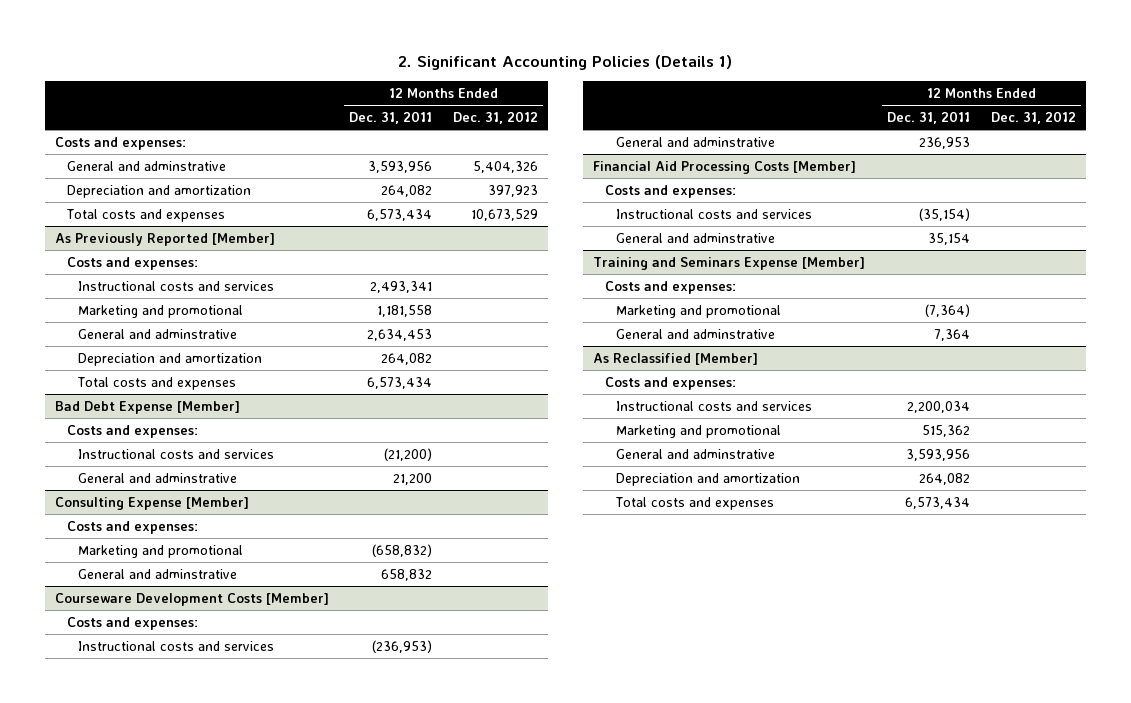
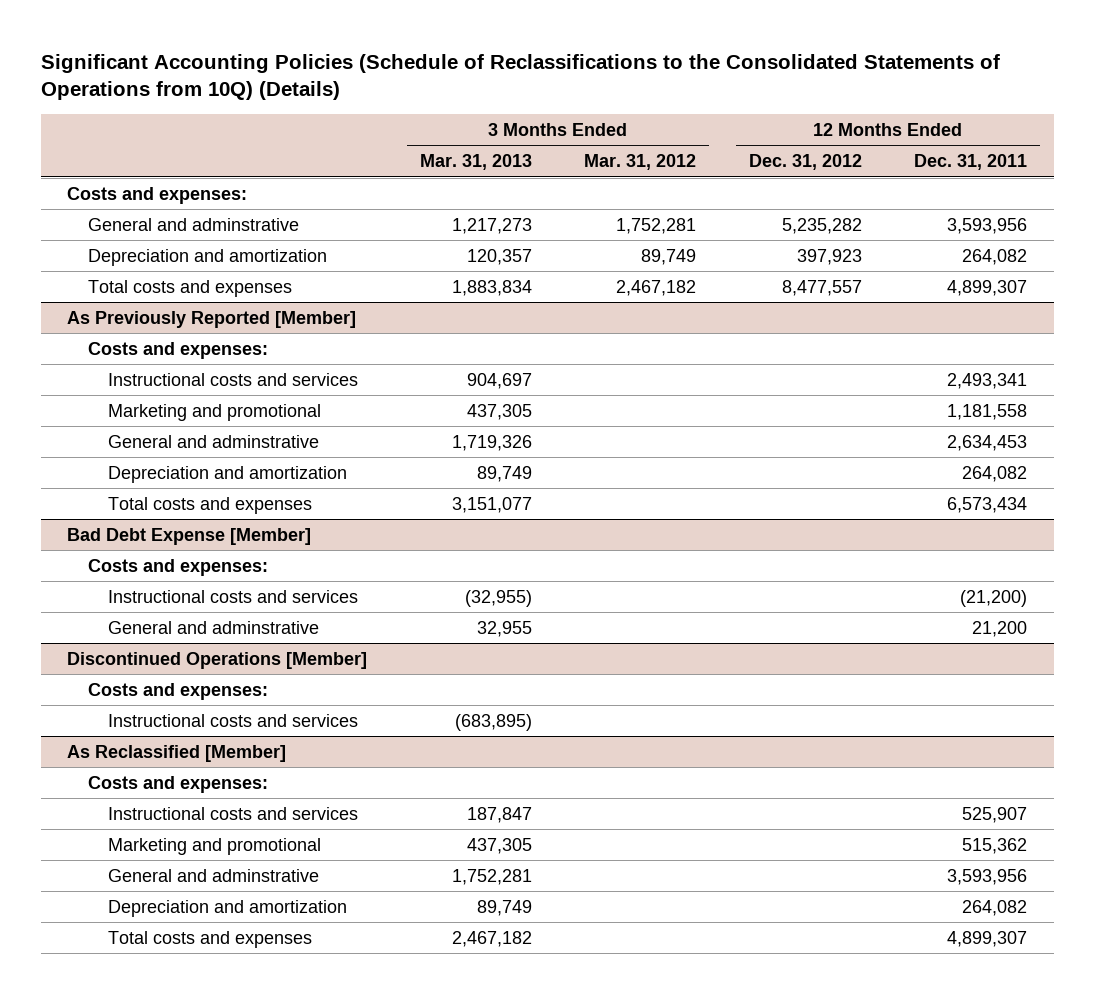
- 2. Significant Accounting Policies (Details 1)
+ Significant Accounting Policies (Schedule of Reclassifications to the Consolidated Statements of Operations from 10Q) (Details)
- | 12 Months Ended Dec. 31, 2011 | 12 Months Ended Dec. 31, 2012
+ | 3 Months Ended Mar. 31, 2013 | 3 Months Ended Mar. 31, 2012 | 12 Months Ended Dec. 31, 2012 | 12 Months Ended Dec. 31, 2011
- General and adminstrative | 3,593,956 | 5,404,326
+ General and adminstrative | 1,217,273 | 1,752,281 | 5,235,282 | 3,593,956
- Total costs and expenses | 6,573,434 | 10,673,529
+ Total costs and expenses | 1,883,834 | 2,467,182 | 8,477,557 | 4,899,307
- Consulting Expense [Member]
- Costs and expenses:
- Marketing and promotional | (658,832) |
- General and adminstrative | 658,832 |
- Courseware Development Costs [Member]
- Costs and expenses:
- Instructional costs and services | (236,953) |
- General and adminstrative | 236,953 |
- Financial Aid Processing Costs [Member]
- Costs and expenses:
- Instructional costs and services | (35,154) |
- General and adminstrative | 35,154 |
- Training and Seminars Expense [Member]
+ Discontinued Operations [Member]
- Marketing and promotional | (7,364) |
- General and adminstrative | 7,364 |
+ Instructional costs and services | (683,895) | | |
@ As Reclassified [Member]
- Instructional costs and services | 2,200,034 |
+ Instructional costs and services | 187,847 | | | 525,907
- Total costs and expenses | 6,573,434 |
+ Total costs and expenses | 2,467,182 | | | 4,899,307

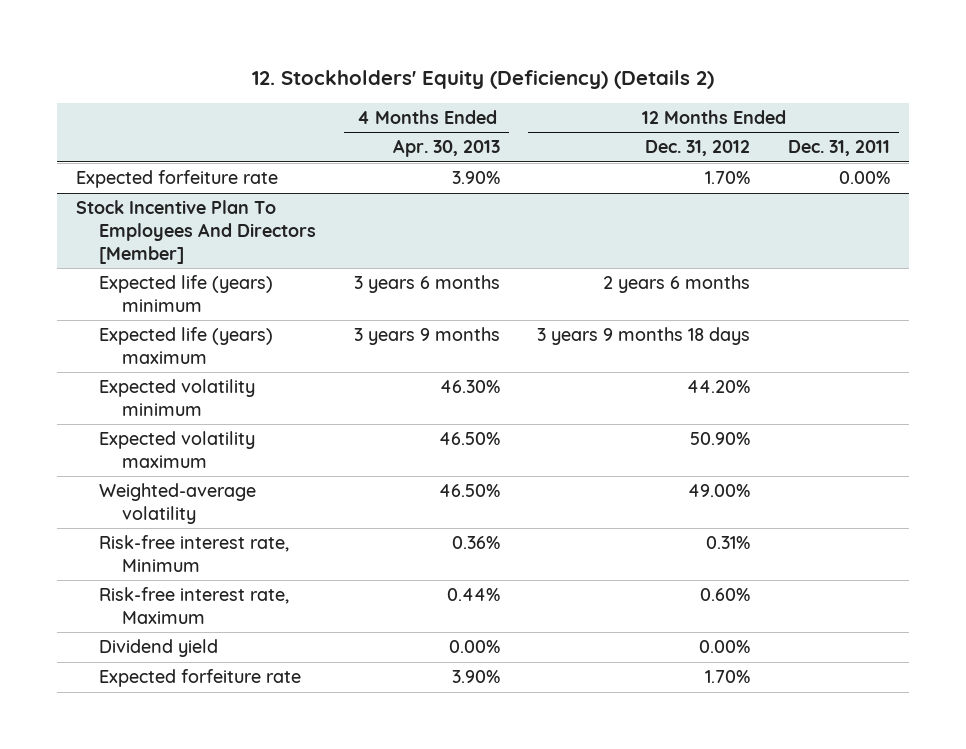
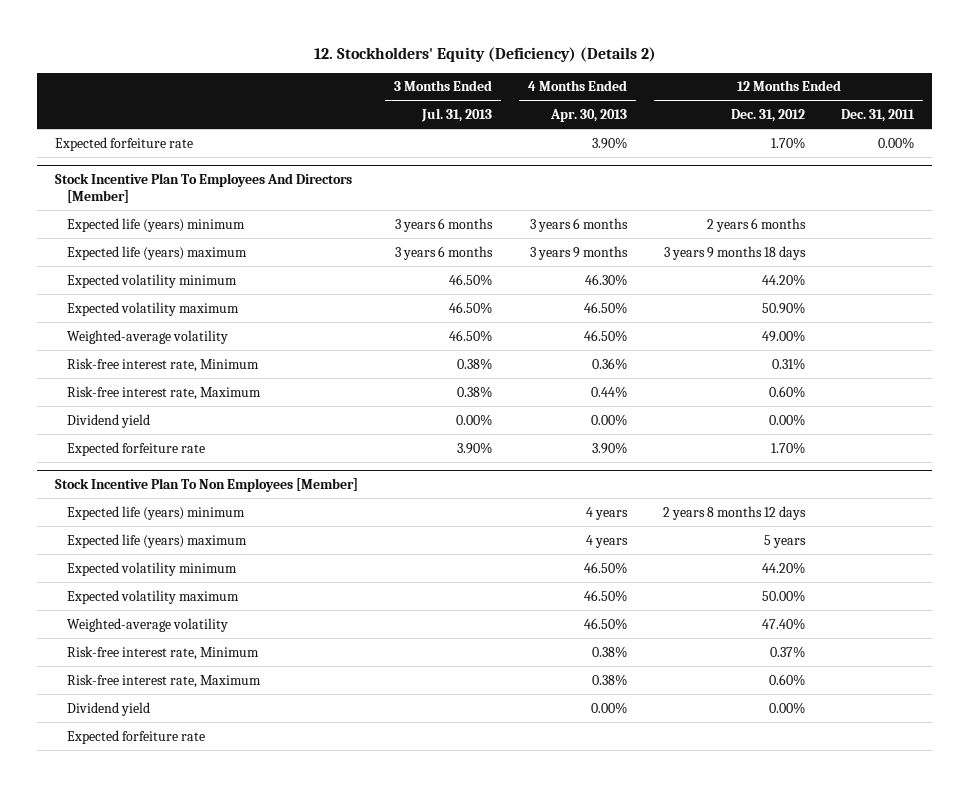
- | 4 Months Ended Apr. 30, 2013 | 12 Months Ended Dec. 31, 2012 | 12 Months Ended Dec. 31, 2011
+ | 3 Months Ended Jul. 31, 2013 | 4 Months Ended Apr. 30, 2013 | 12 Months Ended Dec. 31, 2012 | 12 Months Ended Dec. 31, 2011
+ Stock Incentive Plan To Non Employees [Member]
+ Expected life (years) minimum | | 4 years | 2 years 8 months 12 days |
+ Expected life (years) maximum | | 4 years | 5 years |
+ Expected volatility minimum | | 46.50% | 44.20% |
+ Expected volatility maximum | | 46.50% | 50.00% |
+ Weighted-average volatility | | 46.50% | 47.40% |
+ Risk-free interest rate, Minimum | | 0.38% | 0.37% |
+ Risk-free interest rate, Maximum | | 0.38% | 0.60% |
+ Dividend yield | | 0.00% | 0.00% |
+ Expected forfeiture rate

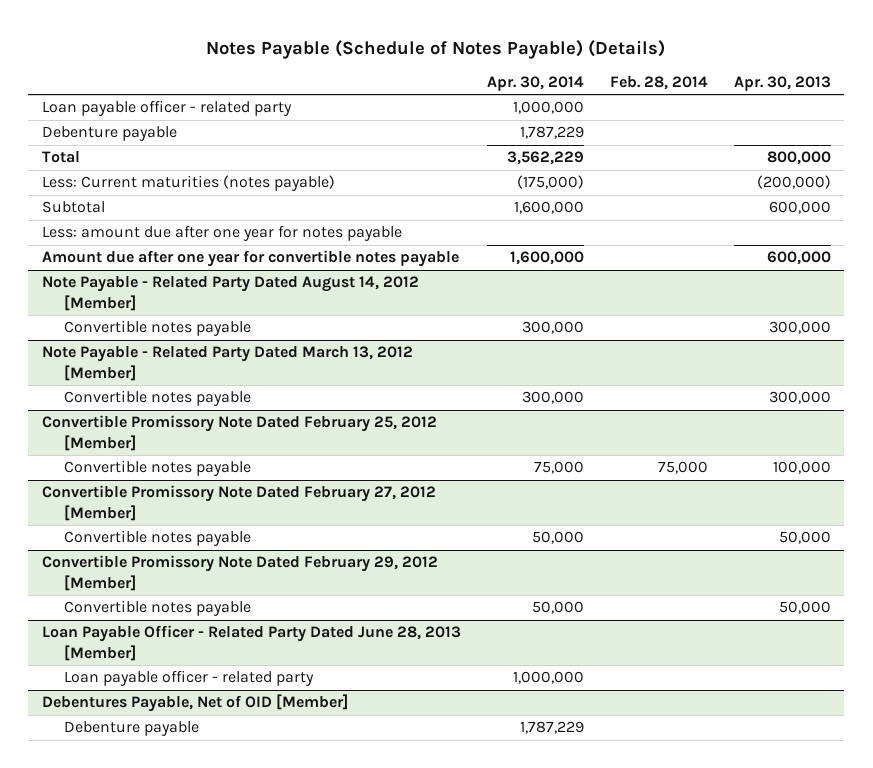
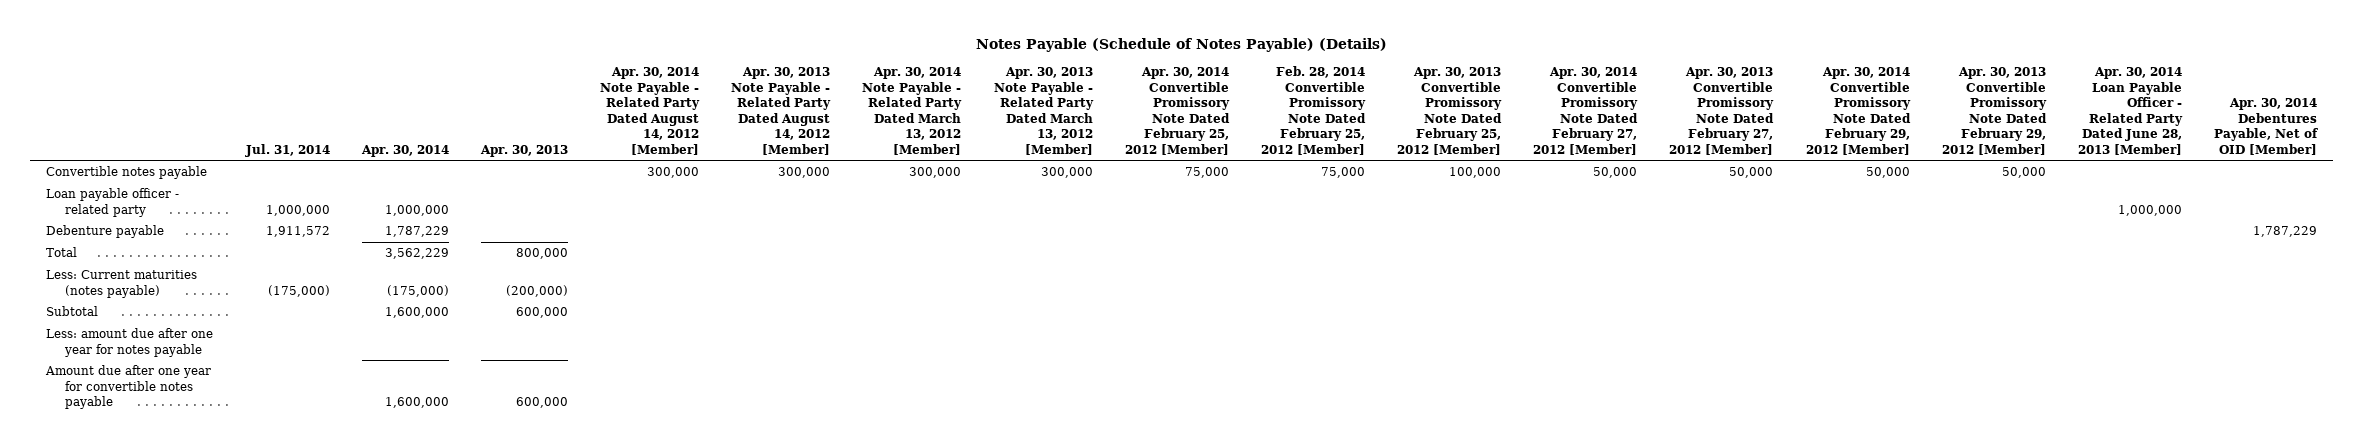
- | Apr. 30, 2014 | Feb. 28, 2014 | Apr. 30, 2013
+ | Jul. 31, 2014 | Apr. 30, 2014 | Apr. 30, 2013 | Apr. 30, 2014 Note Payable - Related Party Dated August 14, 2012 [Member] | Apr. 30, 2013 Note Payable - Related Party Dated August 14, 2012 [Member] | Apr. 30, 2014 Note Payable - Related Party Dated March 13, 2012 [Member] | Apr. 30, 2013 Note Payable - Related Party Dated March 13, 2012 [Member] | Apr. 30, 2014 Convertible Promissory Note Dated February 25, 2012 [Member] | Feb. 28, 2014 Convertible Promissory Note Dated February 25, 2012 [Member] | Apr. 30, 2013 Convertible Promissory Note Dated February 25, 2012 [Member] | Apr. 30, 2014 Convertible Promissory Note Dated February 27, 2012 [Member] | Apr. 30, 2013 Convertible Promissory Note Dated February 27, 2012 [Member] | Apr. 30, 2014 Convertible Promissory Note Dated February 29, 2012 [Member] | Apr. 30, 2013 Convertible Promissory Note Dated February 29, 2012 [Member] | Apr. 30, 2014 Loan Payable Officer - Related Party Dated June 28, 2013 [Member] | Apr. 30, 2014 Debentures Payable, Net of OID [Member]
+ Convertible notes payable | | | | 300,000 | 300,000 | 300,000 | 300,000 | 75,000 | 75,000 | 100,000 | 50,000 | 50,000 | 50,000 | 50,000 | |
- Note Payable - Related Party Dated August 14, 2012 [Member]
- Convertible notes payable | 300,000 | | 300,000
- Note Payable - Related Party Dated March 13, 2012 [Member]
- Convertible notes payable | 300,000 | | 300,000
- Convertible Promissory Note Dated February 25, 2012 [Member]
- Convertible notes payable | 75,000 | 75,000 | 100,000
- Convertible Promissory Note Dated February 27, 2012 [Member]
- Convertible notes payable | 50,000 | | 50,000
- Convertible Promissory Note Dated February 29, 2012 [Member]
- Convertible notes payable | 50,000 | | 50,000
- Loan Payable Officer - Related Party Dated June 28, 2013 [Member]
- Loan payable officer - related party | 1,000,000 | |
- Debentures Payable, Net of OID [Member]
- Debenture payable | 1,787,229 | |

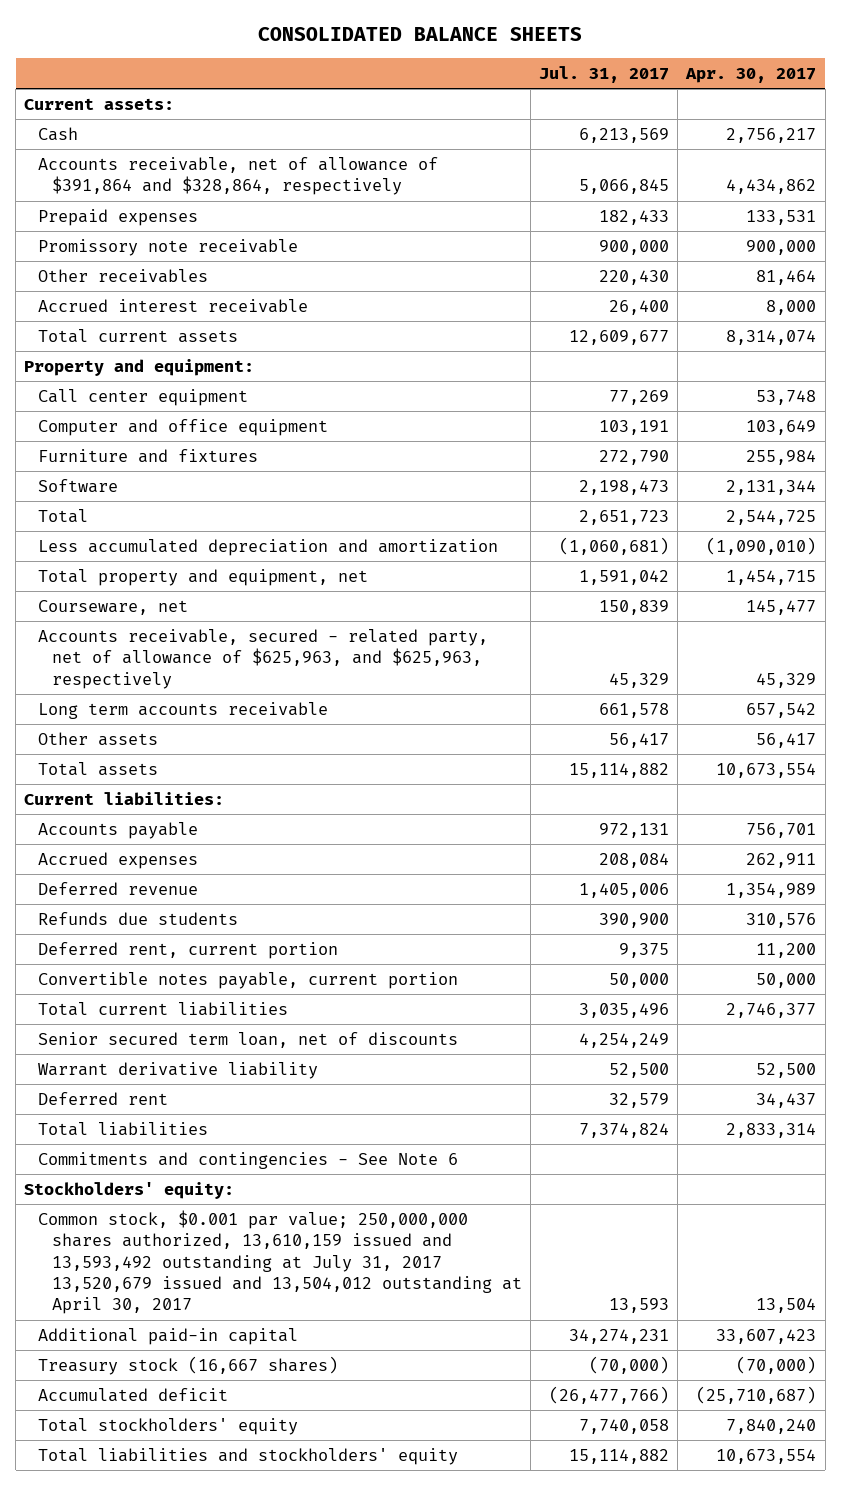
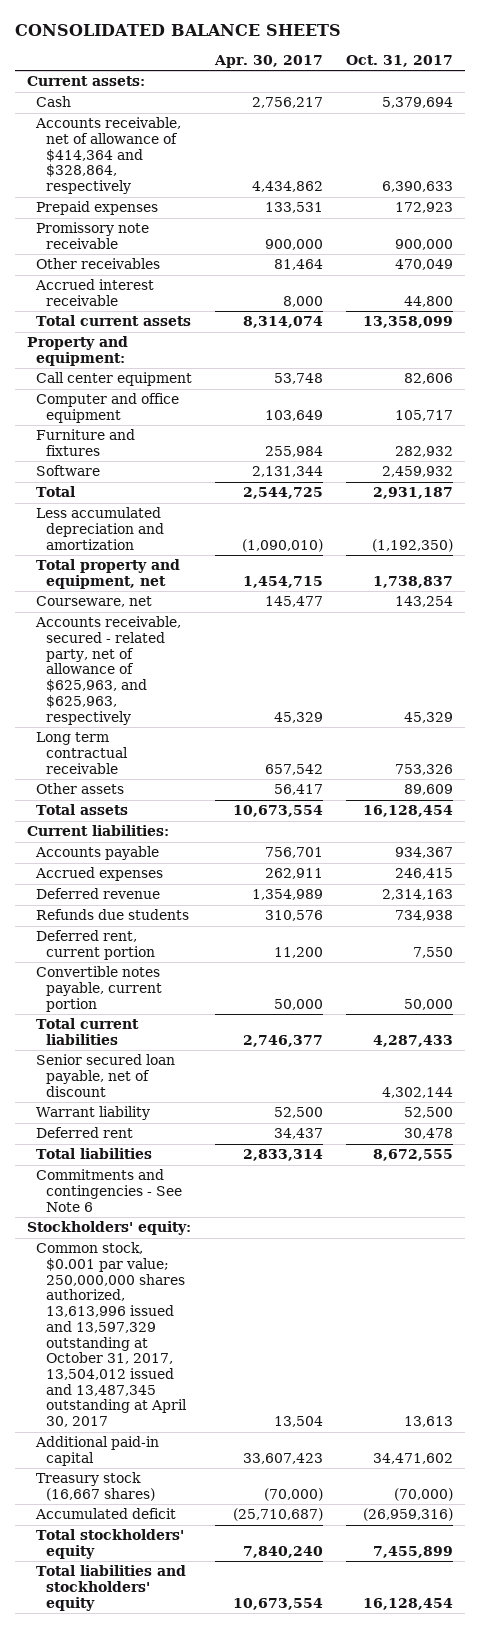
- | Jul. 31, 2017 | Apr. 30, 2017
+ | Apr. 30, 2017 | Oct. 31, 2017
- Accounts receivable, net of allowance of $391,864 and $328,864, respectively | 5,066,845 | 4,434,862
+ Accounts receivable, net of allowance of $414,364 and $328,864, respectively | 4,434,862 | 6,390,633
- Long term accounts receivable | 661,578 | 657,542
+ Long term contractual receivable | 657,542 | 753,326
- Senior secured term loan, net of discounts | 4,254,249 |
- Warrant derivative liability | 52,500 | 52,500
+ Senior secured loan payable, net of discount | | 4,302,144
+ Warrant liability | 52,500 | 52,500
- Common stock, $0.001 par value; 250,000,000 shares authorized, 13,610,159 issued and 13,593,492 outstanding at July 31, 2017 13,520,679 issued and 13,504,012 outstanding at April 30, 2017 | 13,593 | 13,504
+ Common stock, $0.001 par value; 250,000,000 shares authorized, 13,613,996 issued and 13,597,329 outstanding at October 31, 2017, 13,504,012 issued and 13,487,345 outstanding at April 30, 2017 | 13,504 | 13,613

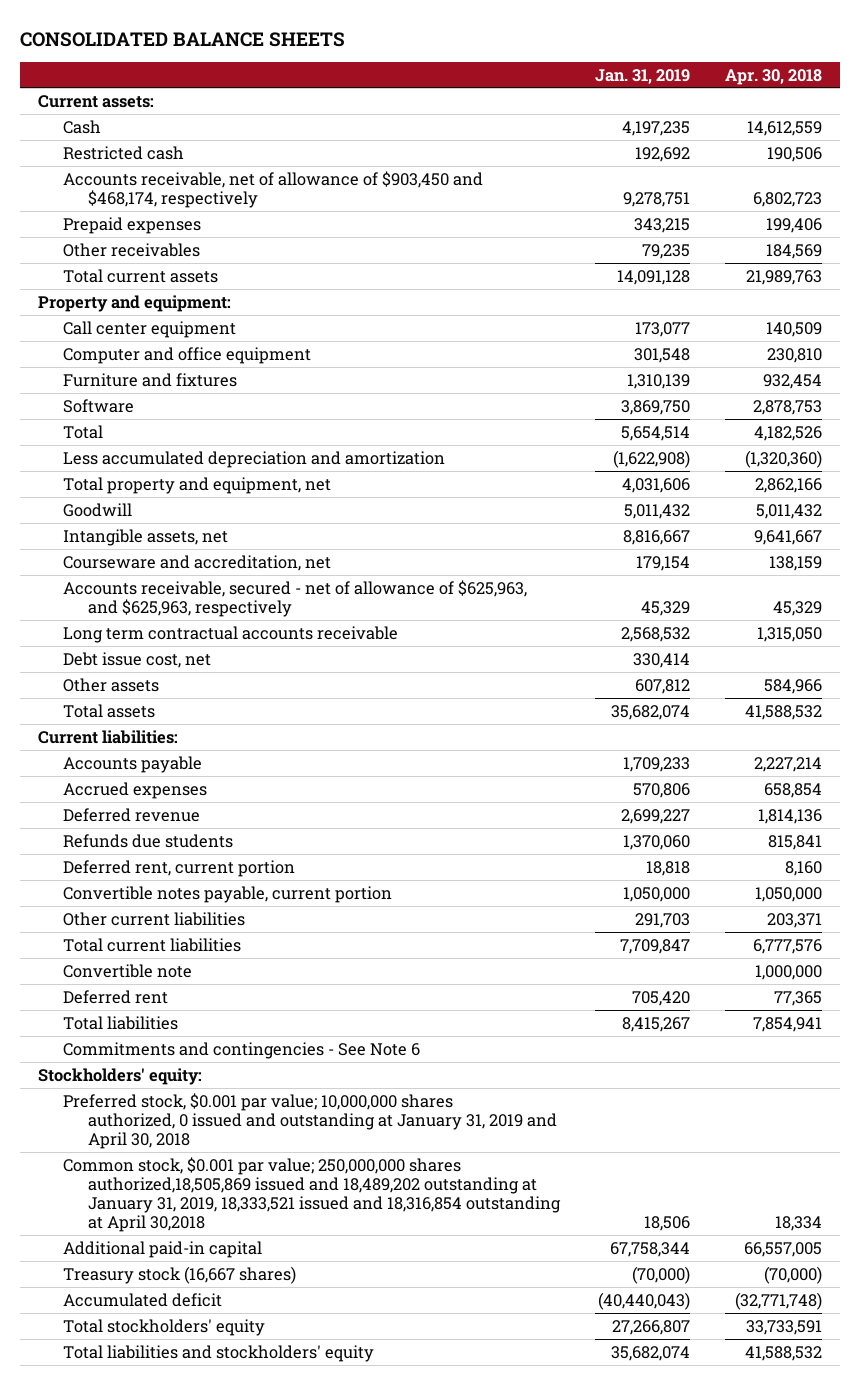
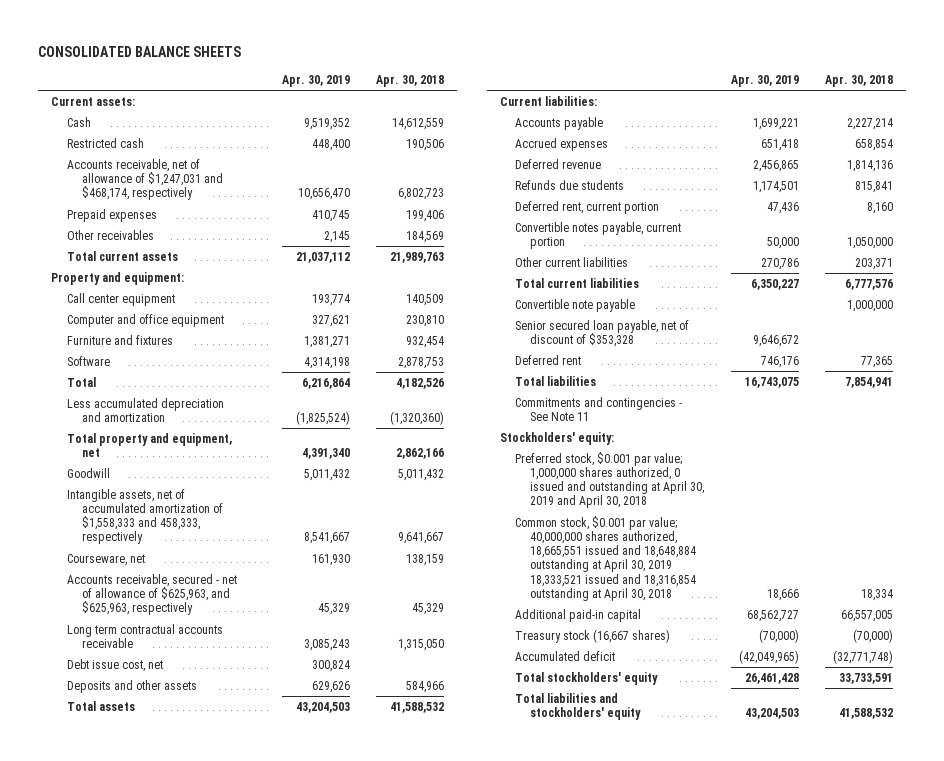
- | Jan. 31, 2019 | Apr. 30, 2018
+ | Apr. 30, 2019 | Apr. 30, 2018
- Accounts receivable, net of allowance of $903,450 and $468,174, respectively | 9,278,751 | 6,802,723
+ Accounts receivable, net of allowance of $1,247,031 and $468,174, respectively | 10,656,470 | 6,802,723
- Intangible assets, net | 8,816,667 | 9,641,667
- Courseware and accreditation, net | 179,154 | 138,159
+ Intangible assets, net of accumulated amortization of $1,558,333 and 458,333, respectively | 8,541,667 | 9,641,667
+ Courseware, net | 161,930 | 138,159
- Other assets | 607,812 | 584,966
+ Deposits and other assets | 629,626 | 584,966
- Convertible note | | 1,000,000
+ Convertible note payable | | 1,000,000
+ Senior secured loan payable, net of discount of $353,328 | 9,646,672 |
- Commitments and contingencies - See Note 6
+ Commitments and contingencies - See Note 11
- Preferred stock, $0.001 par value; 10,000,000 shares authorized, 0 issued and outstanding at January 31, 2019 and April 30, 2018
- Common stock, $0.001 par value; 250,000,000 shares authorized,18,505,869 issued and 18,489,202 outstanding at January 31, 2019, 18,333,521 issued and 18,316,854 outstanding at April 30,2018 | 18,506 | 18,334
+ Preferred stock, $0.001 par value; 1,000,000 shares authorized, 0 issued and outstanding at April 30, 2019 and April 30, 2018
+ Common stock, $0.001 par value; 40,000,000 shares authorized, 18,665,551 issued and 18,648,884 outstanding at April 30, 2019 18,333,521 issued and 18,316,854 outstanding at April 30, 2018 | 18,666 | 18,334

